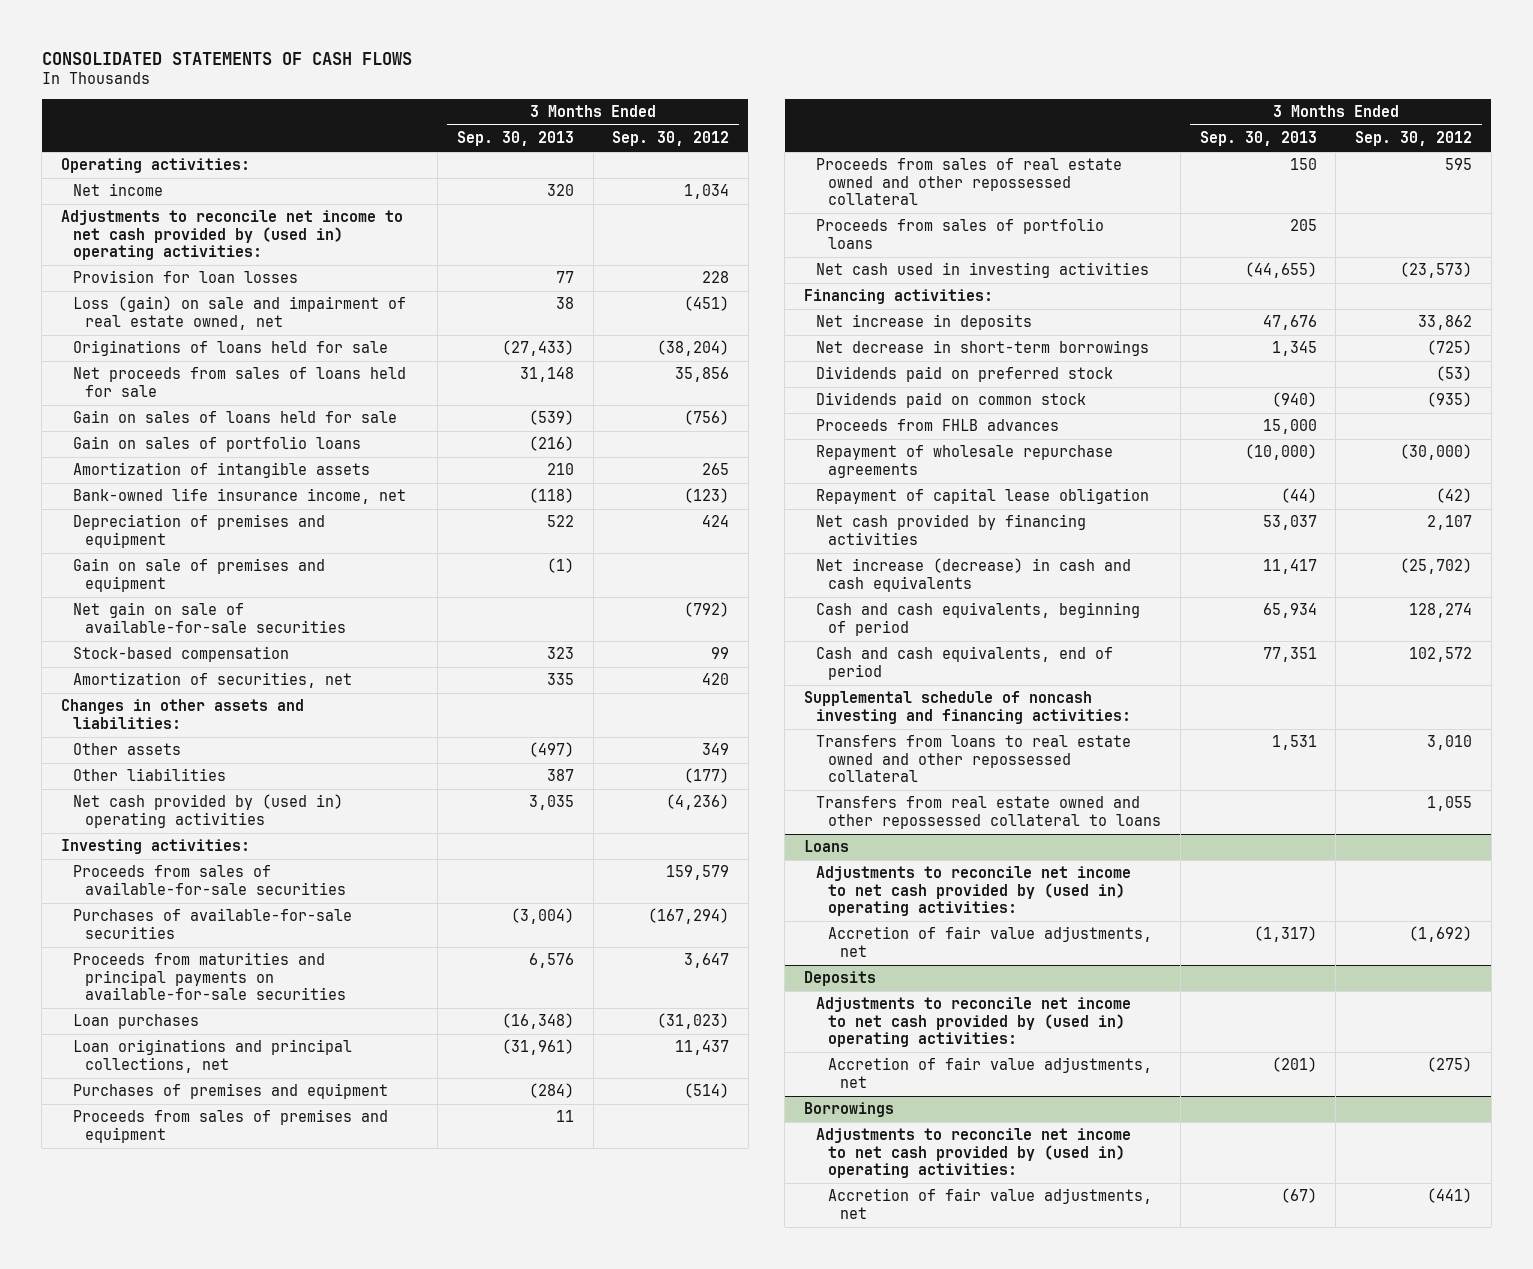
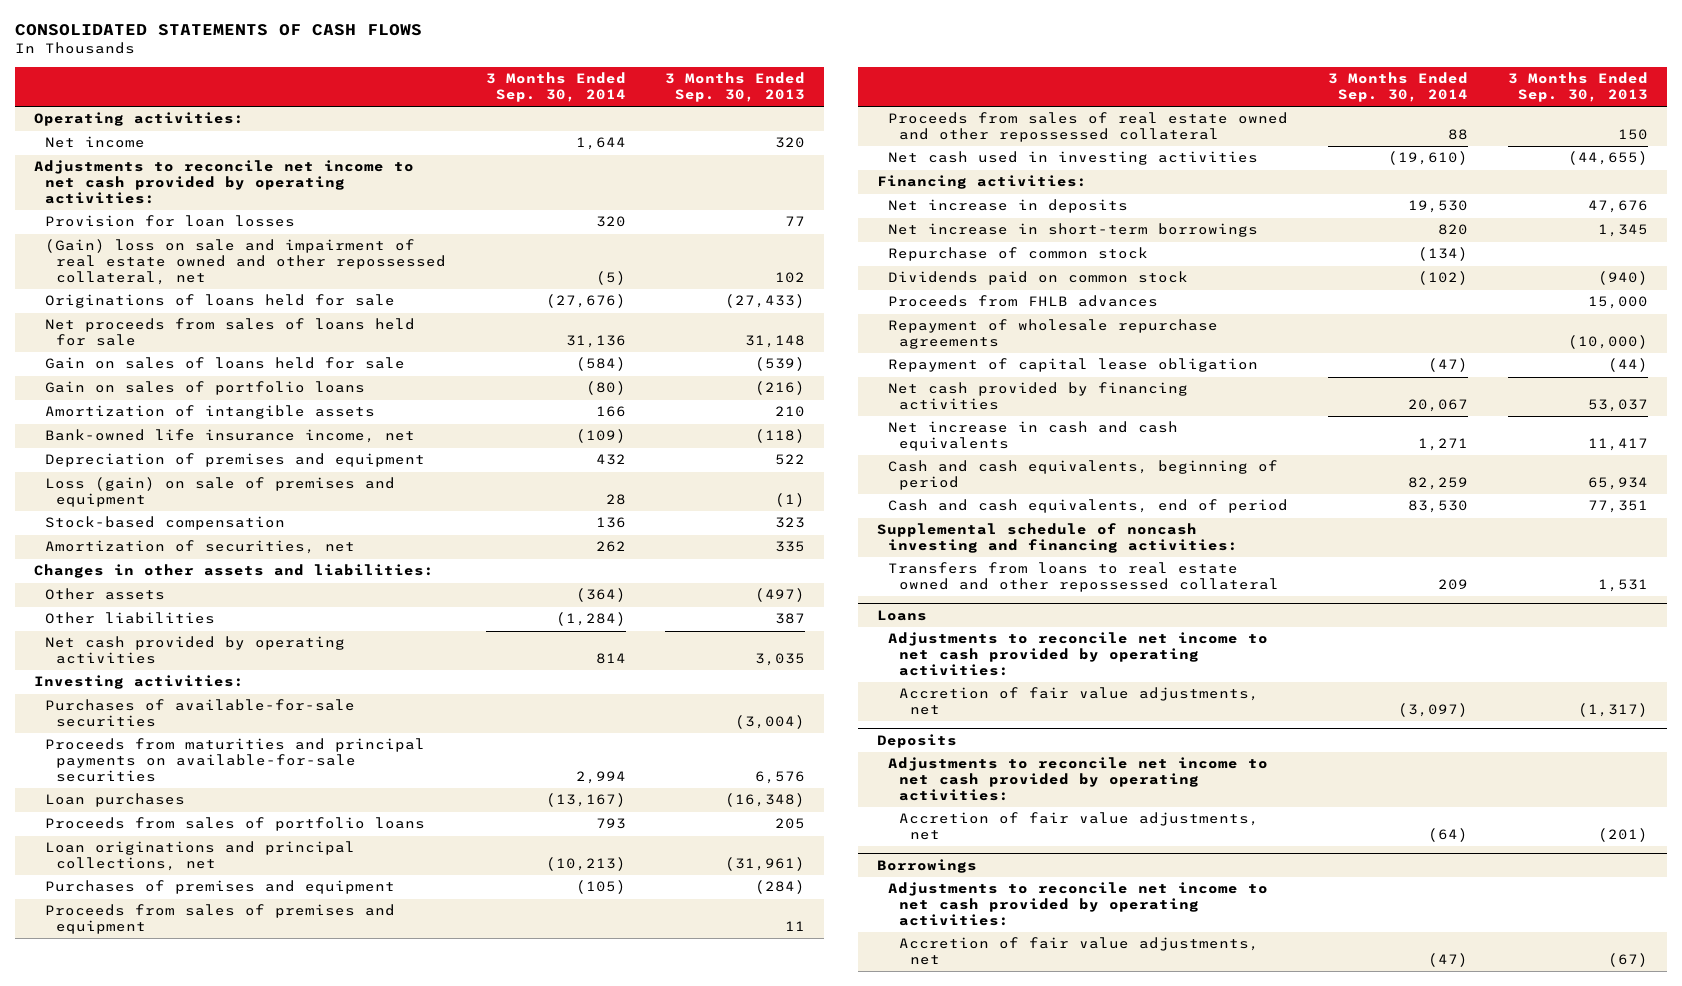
- | 3 Months Ended Sep. 30, 2013 | 3 Months Ended Sep. 30, 2012
+ | 3 Months Ended Sep. 30, 2014 | 3 Months Ended Sep. 30, 2013
- Adjustments to reconcile net income to net cash provided by (used in) operating activities:
+ Adjustments to reconcile net income to net cash provided by operating activities:
- Loss (gain) on sale and impairment of real estate owned, net | 38 | (451)
+ (Gain) loss on sale and impairment of real estate owned and other repossessed collateral, net | (5) | 102
- Gain on sale of premises and equipment | (1) |
- Net gain on sale of available-for-sale securities | | (792)
+ Loss (gain) on sale of premises and equipment | 28 | (1)
- Net cash provided by (used in) operating activities | 3,035 | (4,236)
+ Net cash provided by operating activities | 814 | 3,035
- Proceeds from sales of available-for-sale securities | | 159,579
moved up: Proceeds from sales of portfolio loans | 793 | 205
- Net decrease in short-term borrowings | 1,345 | (725)
- Dividends paid on preferred stock | | (53)
+ Net increase in short-term borrowings | 820 | 1,345
+ Repurchase of common stock | (134) |
- Net increase (decrease) in cash and cash equivalents | 11,417 | (25,702)
+ Net increase in cash and cash equivalents | 1,271 | 11,417
- Transfers from real estate owned and other repossessed collateral to loans | | 1,055
@ Loans
- Adjustments to reconcile net income to net cash provided by (used in) operating activities:
+ Adjustments to reconcile net income to net cash provided by operating activities:
@ Deposits
- Adjustments to reconcile net income to net cash provided by (used in) operating activities:
+ Adjustments to reconcile net income to net cash provided by operating activities:
@ Borrowings
- Adjustments to reconcile net income to net cash provided by (used in) operating activities:
+ Adjustments to reconcile net income to net cash provided by operating activities:

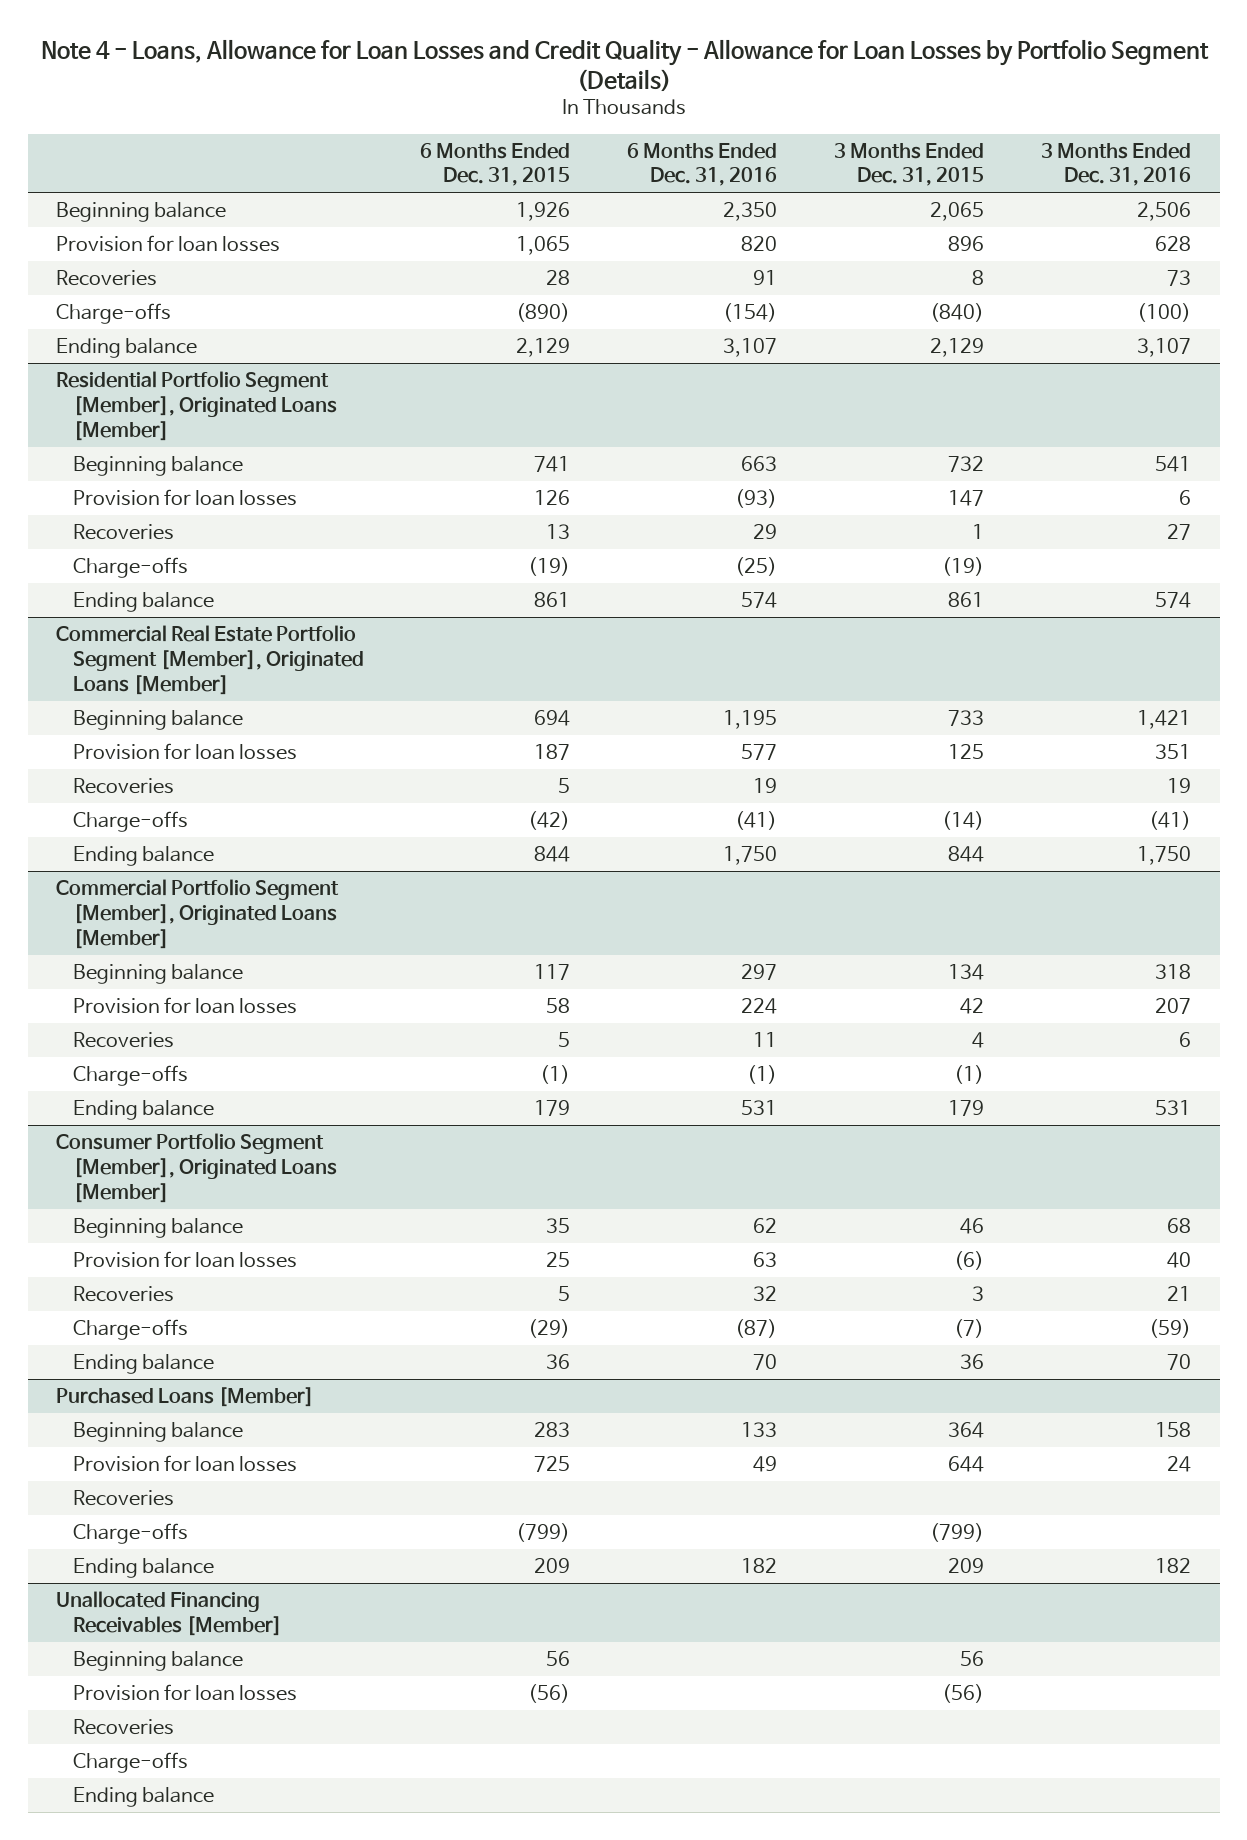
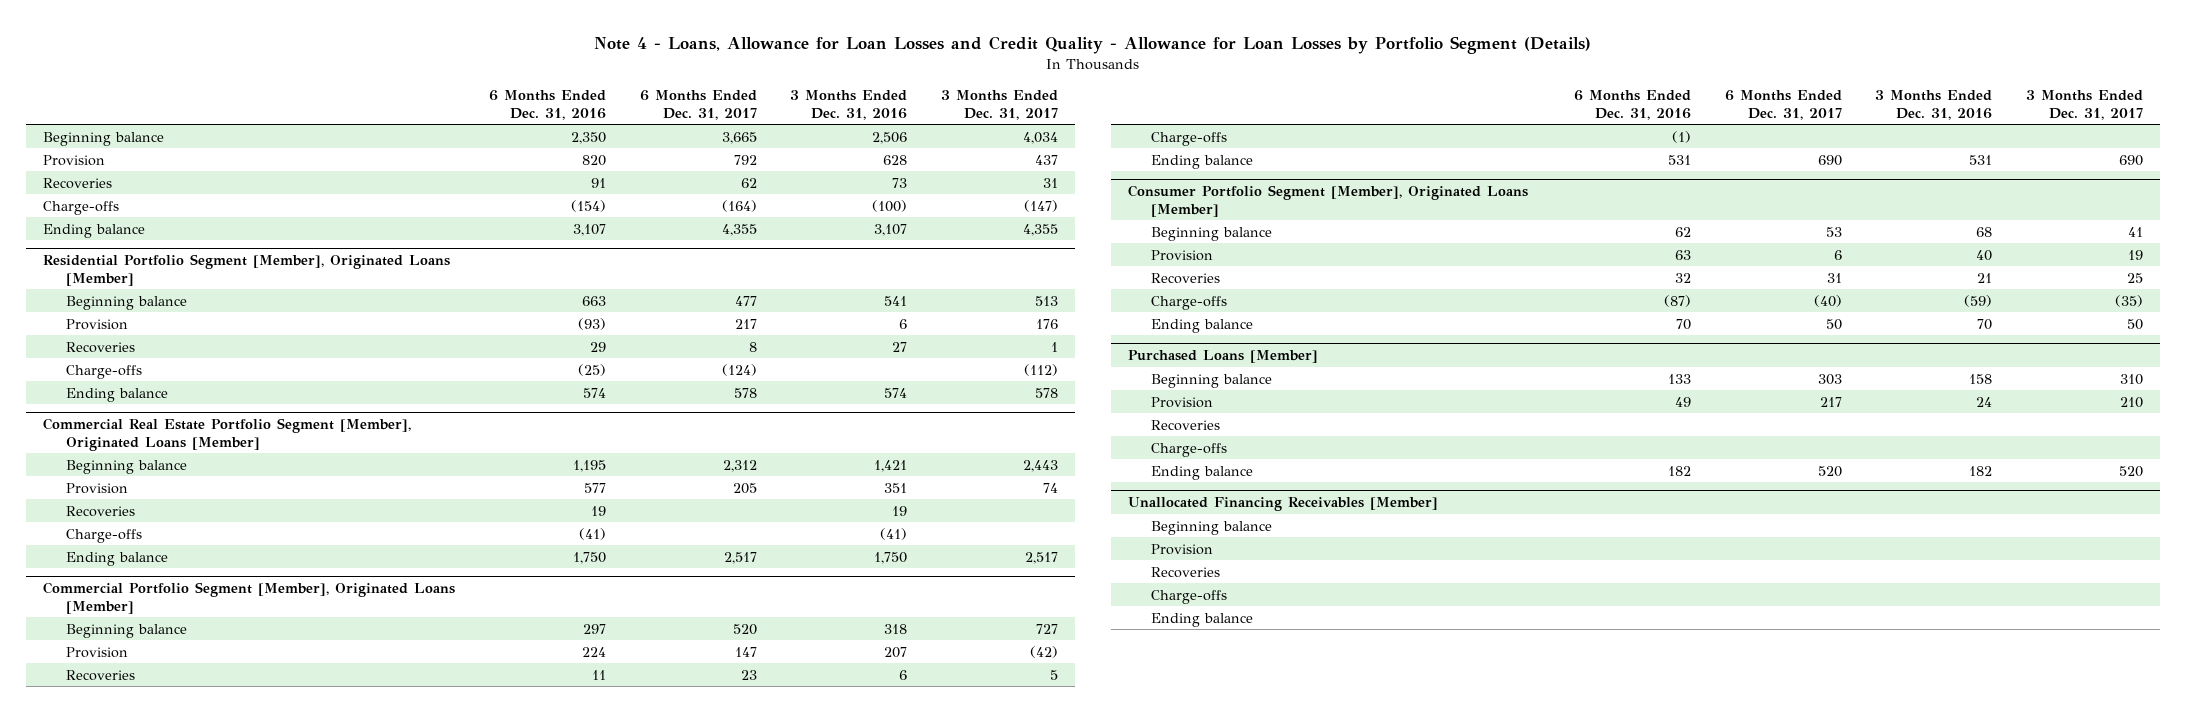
- | 6 Months Ended Dec. 31, 2015 | 6 Months Ended Dec. 31, 2016 | 3 Months Ended Dec. 31, 2015 | 3 Months Ended Dec. 31, 2016
+ | 6 Months Ended Dec. 31, 2016 | 6 Months Ended Dec. 31, 2017 | 3 Months Ended Dec. 31, 2016 | 3 Months Ended Dec. 31, 2017
- Provision for loan losses | 1,065 | 820 | 896 | 628
+ Provision | 820 | 792 | 628 | 437
@ Residential Portfolio Segment [Member], Originated Loans [Member]
- Provision for loan losses | 126 | (93) | 147 | 6
+ Provision | (93) | 217 | 6 | 176
@ Commercial Real Estate Portfolio Segment [Member], Originated Loans [Member]
- Provision for loan losses | 187 | 577 | 125 | 351
+ Provision | 577 | 205 | 351 | 74
@ Commercial Portfolio Segment [Member], Originated Loans [Member]
- Provision for loan losses | 58 | 224 | 42 | 207
+ Provision | 224 | 147 | 207 | (42)
@ Consumer Portfolio Segment [Member], Originated Loans [Member]
- Provision for loan losses | 25 | 63 | (6) | 40
+ Provision | 63 | 6 | 40 | 19
@ Purchased Loans [Member]
- Provision for loan losses | 725 | 49 | 644 | 24
+ Provision | 49 | 217 | 24 | 210
@ Unallocated Financing Receivables [Member]
- Provision for loan losses | (56) | | (56) |
+ Provision

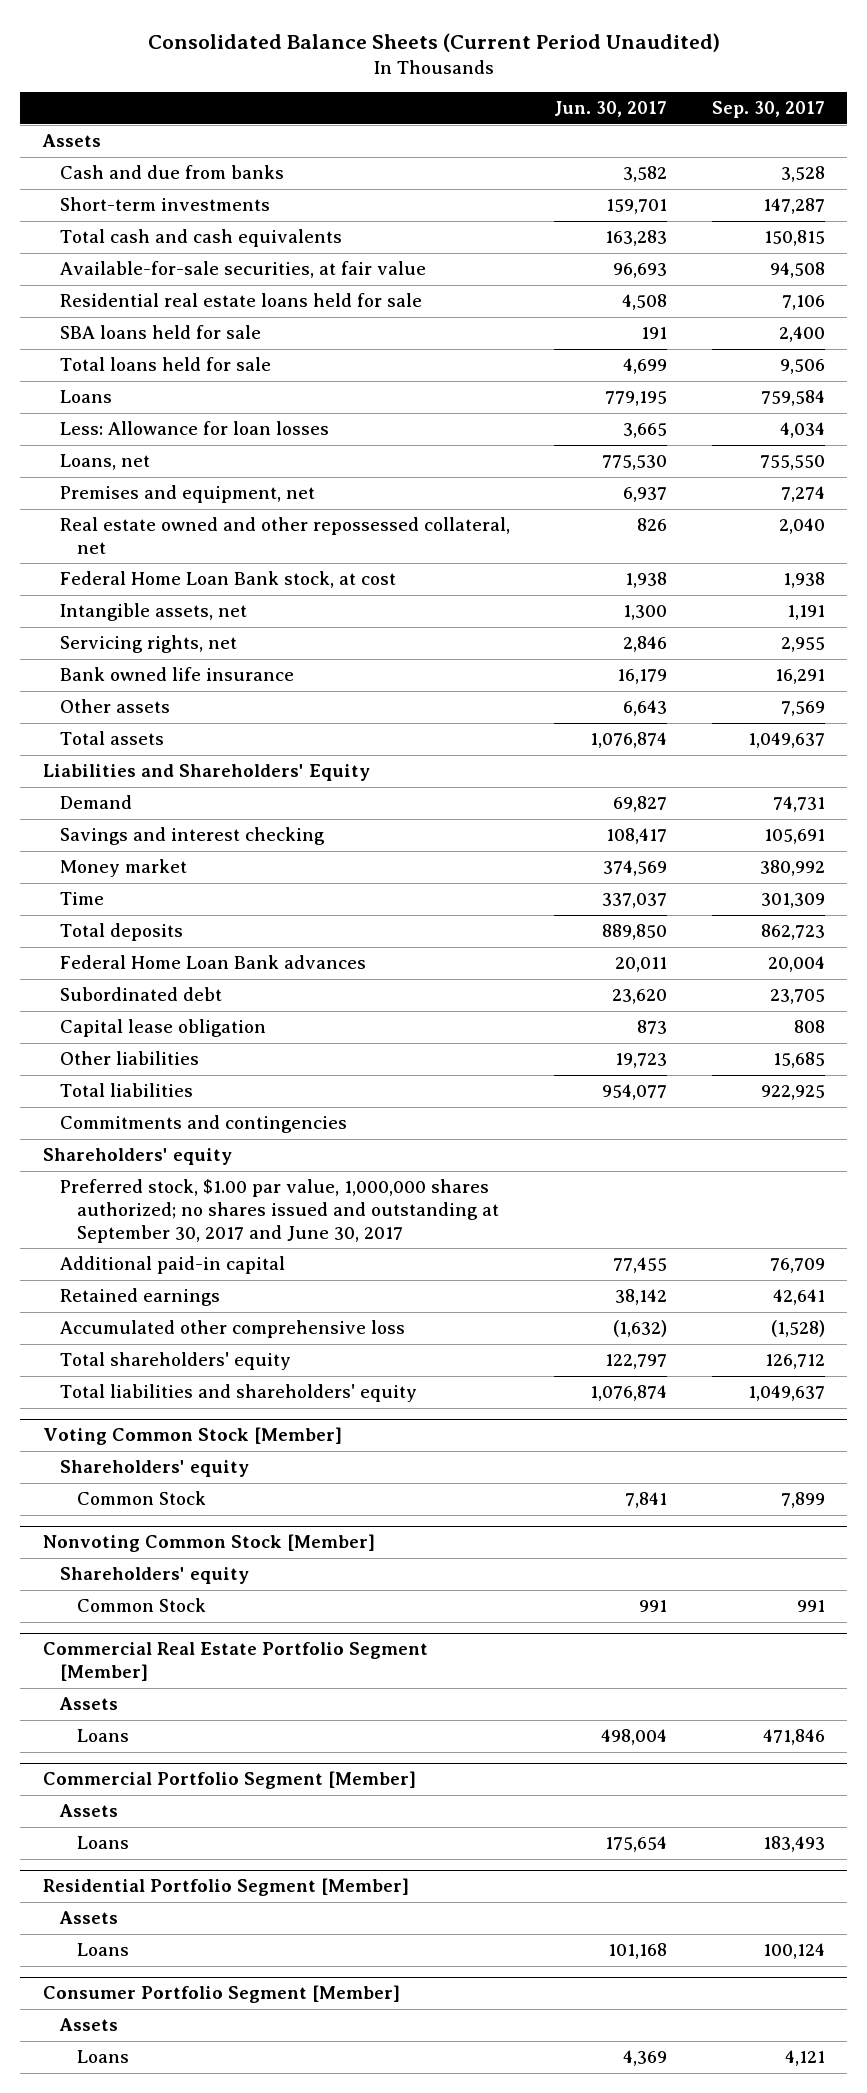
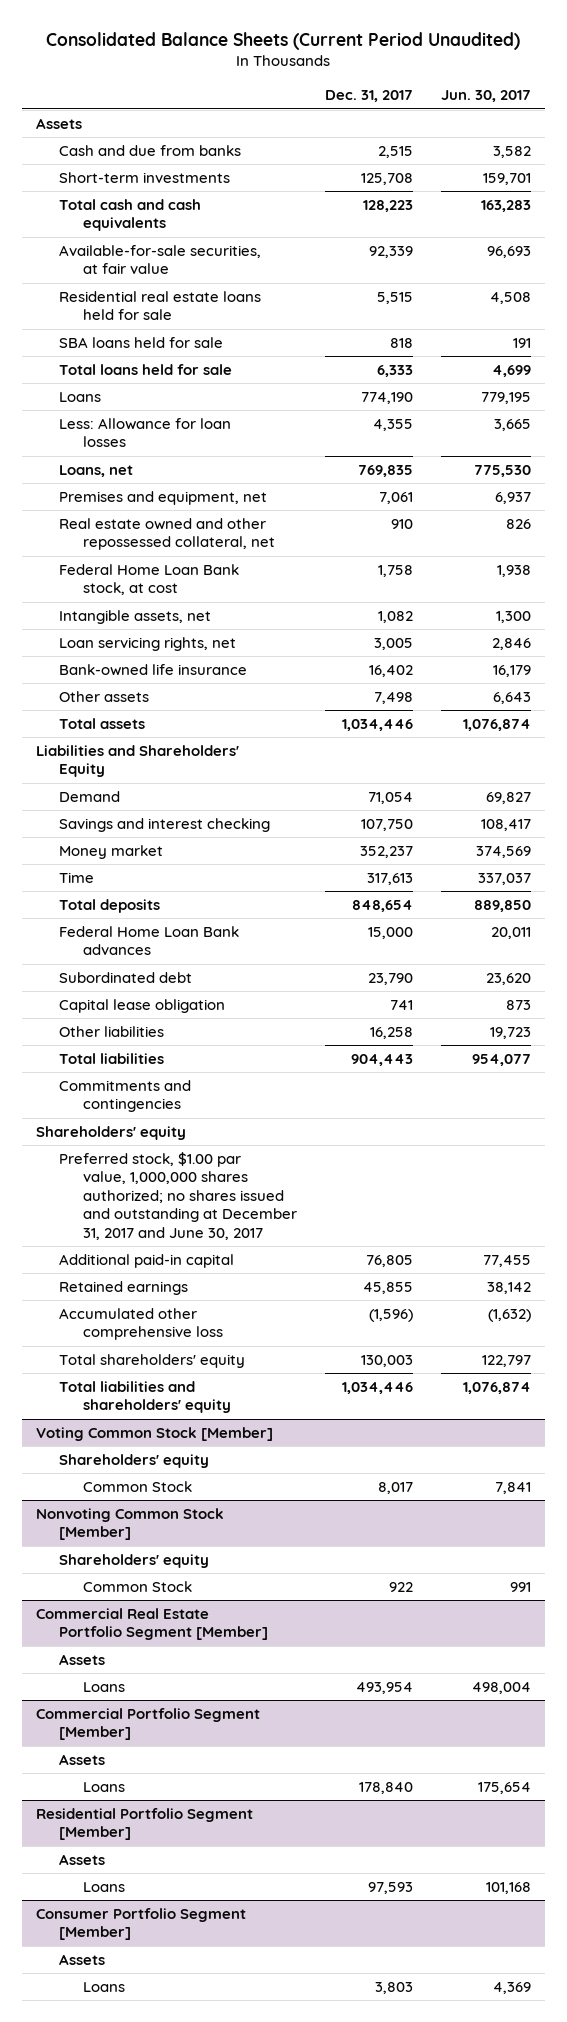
- | Jun. 30, 2017 | Sep. 30, 2017
+ | Dec. 31, 2017 | Jun. 30, 2017
- Servicing rights, net | 2,846 | 2,955
- Bank owned life insurance | 16,179 | 16,291
+ Loan servicing rights, net | 3,005 | 2,846
+ Bank-owned life insurance | 16,402 | 16,179
- Preferred stock, $1.00 par value, 1,000,000 shares authorized; no shares issued and outstanding at September 30, 2017 and June 30, 2017
+ Preferred stock, $1.00 par value, 1,000,000 shares authorized; no shares issued and outstanding at December 31, 2017 and June 30, 2017

